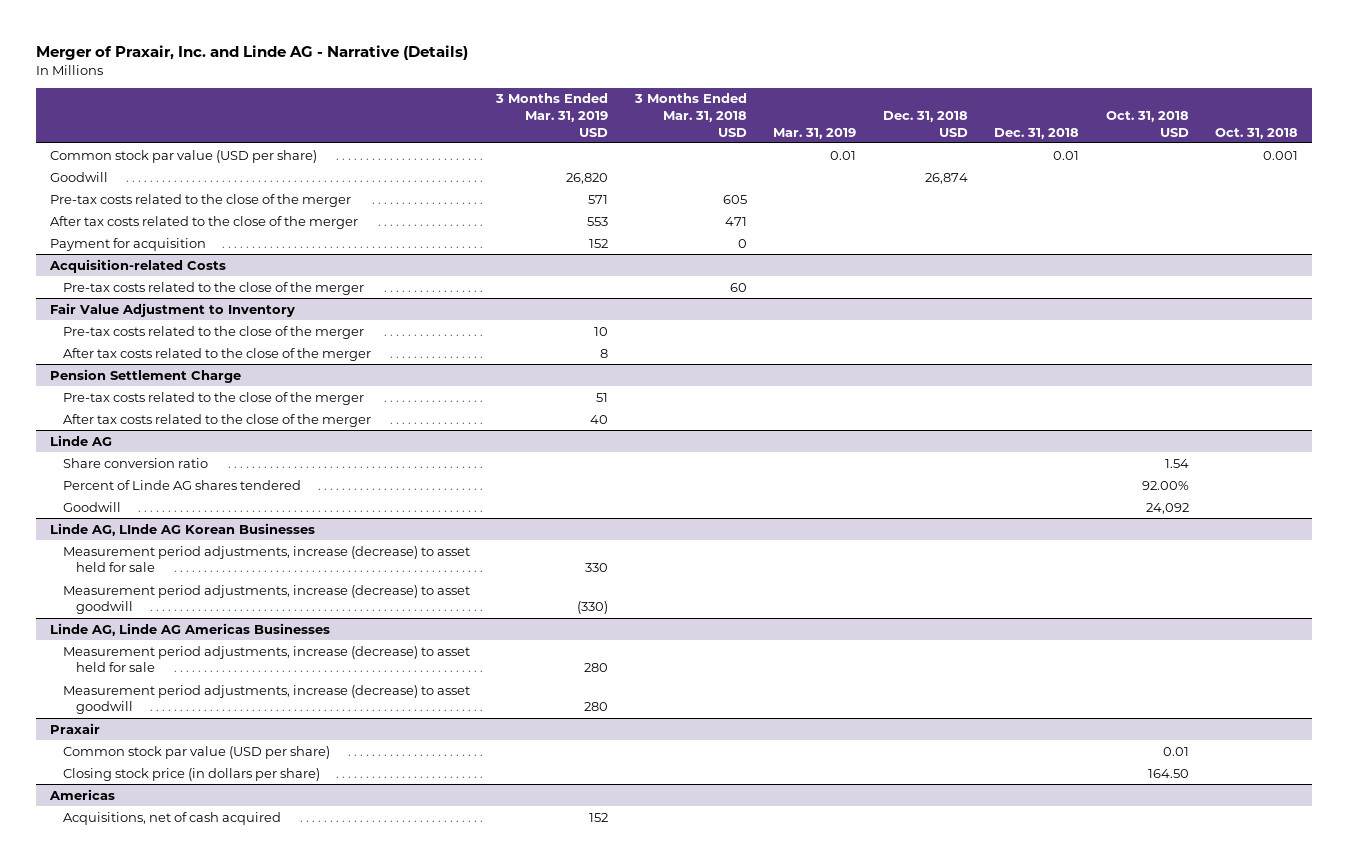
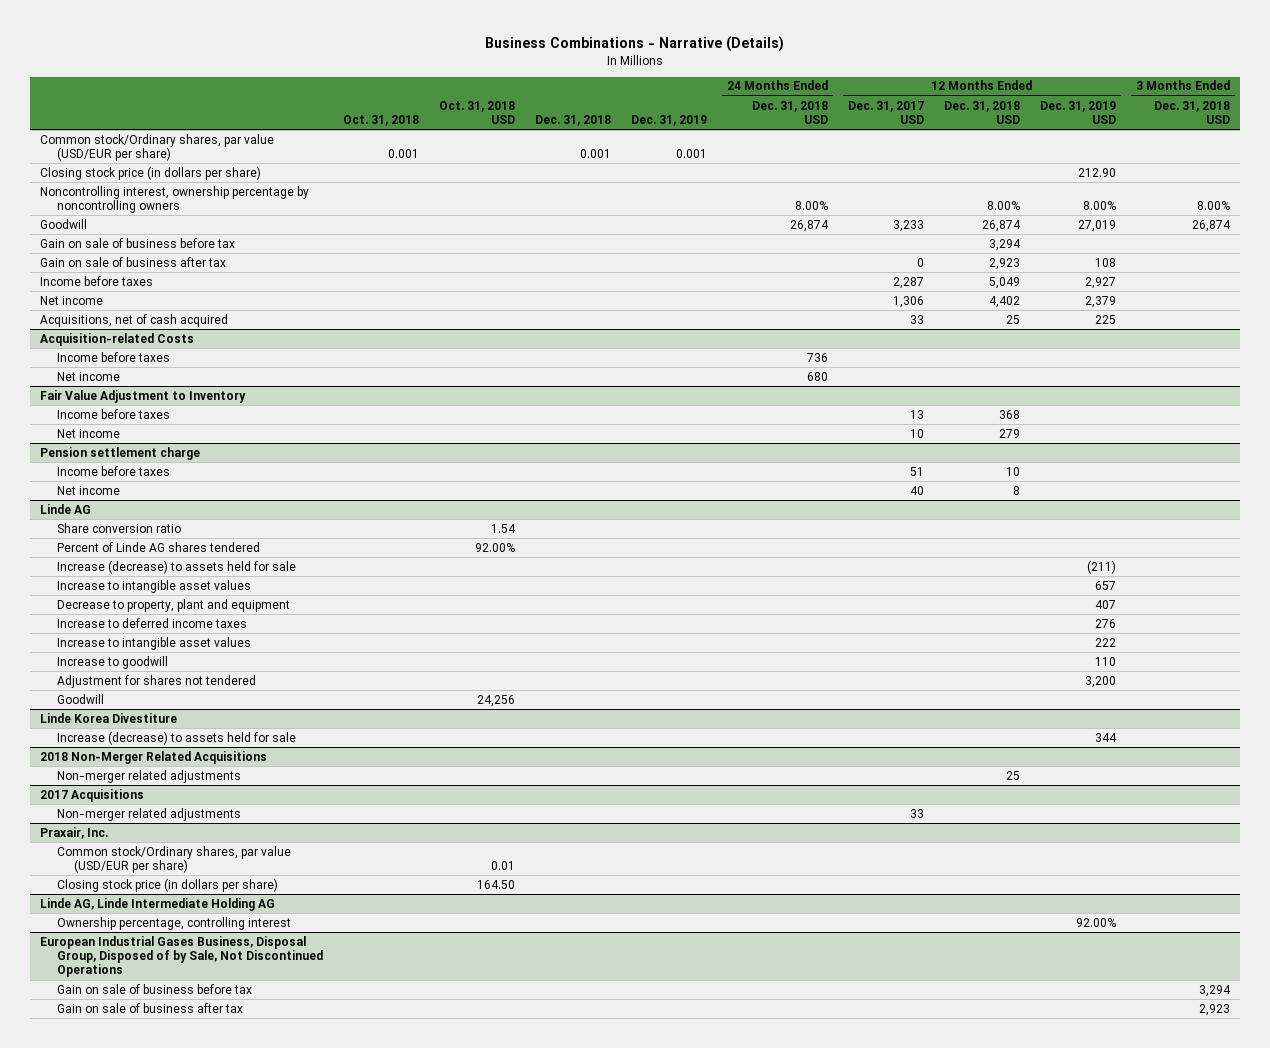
- Merger of Praxair, Inc. and Linde AG - Narrative (Details)
+ Business Combinations - Narrative (Details)
- | 3 Months Ended Mar. 31, 2019 USD | 3 Months Ended Mar. 31, 2018 USD | Mar. 31, 2019 | Dec. 31, 2018 USD | Dec. 31, 2018 | Oct. 31, 2018 USD | Oct. 31, 2018
+ | Oct. 31, 2018 | Oct. 31, 2018 USD | Dec. 31, 2018 | Dec. 31, 2019 | 24 Months Ended Dec. 31, 2018 USD | 12 Months Ended Dec. 31, 2017 USD | 12 Months Ended Dec. 31, 2018 USD | 12 Months Ended Dec. 31, 2019 USD | 3 Months Ended Dec. 31, 2018 USD
- Common stock par value (USD per share) | | | 0.01 | | 0.01 | | 0.001
+ Common stock/Ordinary shares, par value (USD/EUR per share) | 0.001 | | 0.001 | 0.001 | | | | |
+ Closing stock price (in dollars per share) | | | | | | | | 212.90 |
+ Noncontrolling interest, ownership percentage by noncontrolling owners | | | | | 8.00% | | 8.00% | 8.00% | 8.00%
- Pre-tax costs related to the close of the merger | 571 | 605 | | | | |
- After tax costs related to the close of the merger | 553 | 471 | | | | |
- Payment for acquisition | 152 | 0 | | | | |
+ Gain on sale of business before tax | | | | | | | 3,294 | |
+ Gain on sale of business after tax | | | | | | 0 | 2,923 | 108 |
+ Income before taxes | | | | | | 2,287 | 5,049 | 2,927 |
+ Net income | | | | | | 1,306 | 4,402 | 2,379 |
+ Acquisitions, net of cash acquired | | | | | | 33 | 25 | 225 |
@ Acquisition-related Costs
- Pre-tax costs related to the close of the merger | | 60 | | | | |
+ Income before taxes | | | | | 736 | | | |
+ Net income | | | | | 680 | | | |
@ Fair Value Adjustment to Inventory
- Pre-tax costs related to the close of the merger | 10 | | | | | |
- After tax costs related to the close of the merger | 8 | | | | | |
- Pension Settlement Charge
- Pre-tax costs related to the close of the merger | 51 | | | | | |
- After tax costs related to the close of the merger | 40 | | | | | |
@ Fair Value Adjustment to Inventory
+ Income before taxes | | | | | | 13 | 368 | |
+ Net income | | | | | | 10 | 279 | |
+ Pension settlement charge
+ Income before taxes | | | | | | 51 | 10 | |
+ Net income | | | | | | 40 | 8 | |
@ Linde AG
- Goodwill | | | | | | 24,092 |
- Linde AG, LInde AG Korean Businesses
- Measurement period adjustments, increase (decrease) to asset held for sale | 330 | | | | | |
- Measurement period adjustments, increase (decrease) to asset goodwill | (330) | | | | | |
- Linde AG, Linde AG Americas Businesses
- Measurement period adjustments, increase (decrease) to asset held for sale | 280 | | | | | |
- Measurement period adjustments, increase (decrease) to asset goodwill | 280 | | | | | |
- Praxair
- Common stock par value (USD per share) | | | | | | 0.01 |
@ Linde AG
+ Increase (decrease) to assets held for sale | | | | | | | | (211) |
+ Increase to intangible asset values | | | | | | | | 657 |
+ Decrease to property, plant and equipment | | | | | | | | 407 |
+ Increase to deferred income taxes | | | | | | | | 276 |
+ Increase to intangible asset values | | | | | | | | 222 |
+ Increase to goodwill | | | | | | | | 110 |
+ Adjustment for shares not tendered | | | | | | | | 3,200 |
+ Goodwill | | 24,256 | | | | | | |
+ Linde Korea Divestiture
+ Increase (decrease) to assets held for sale | | | | | | | | 344 |
+ 2018 Non-Merger Related Acquisitions
+ Non-merger related adjustments | | | | | | | 25 | |
+ 2017 Acquisitions
+ Non-merger related adjustments | | | | | | 33 | | |
+ Praxair, Inc.
+ Common stock/Ordinary shares, par value (USD/EUR per share) | | 0.01 | | | | | | |
- Americas
- Acquisitions, net of cash acquired | 152 | | | | | |
+ Linde AG, Linde Intermediate Holding AG
+ Ownership percentage, controlling interest | | | | | | | | 92.00% |
+ European Industrial Gases Business, Disposal Group, Disposed of by Sale, Not Discontinued Operations
+ Gain on sale of business before tax | | | | | | | | | 3,294
+ Gain on sale of business after tax | | | | | | | | | 2,923

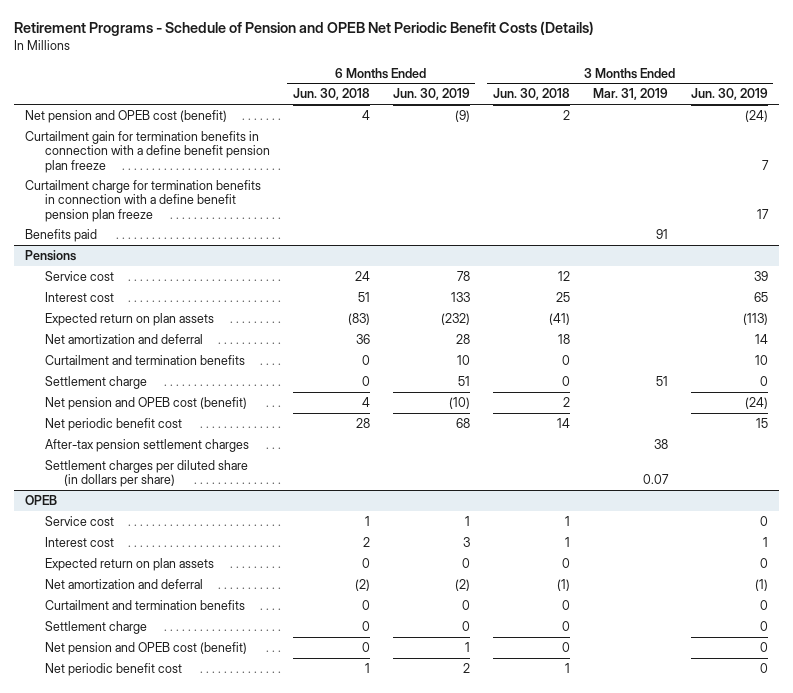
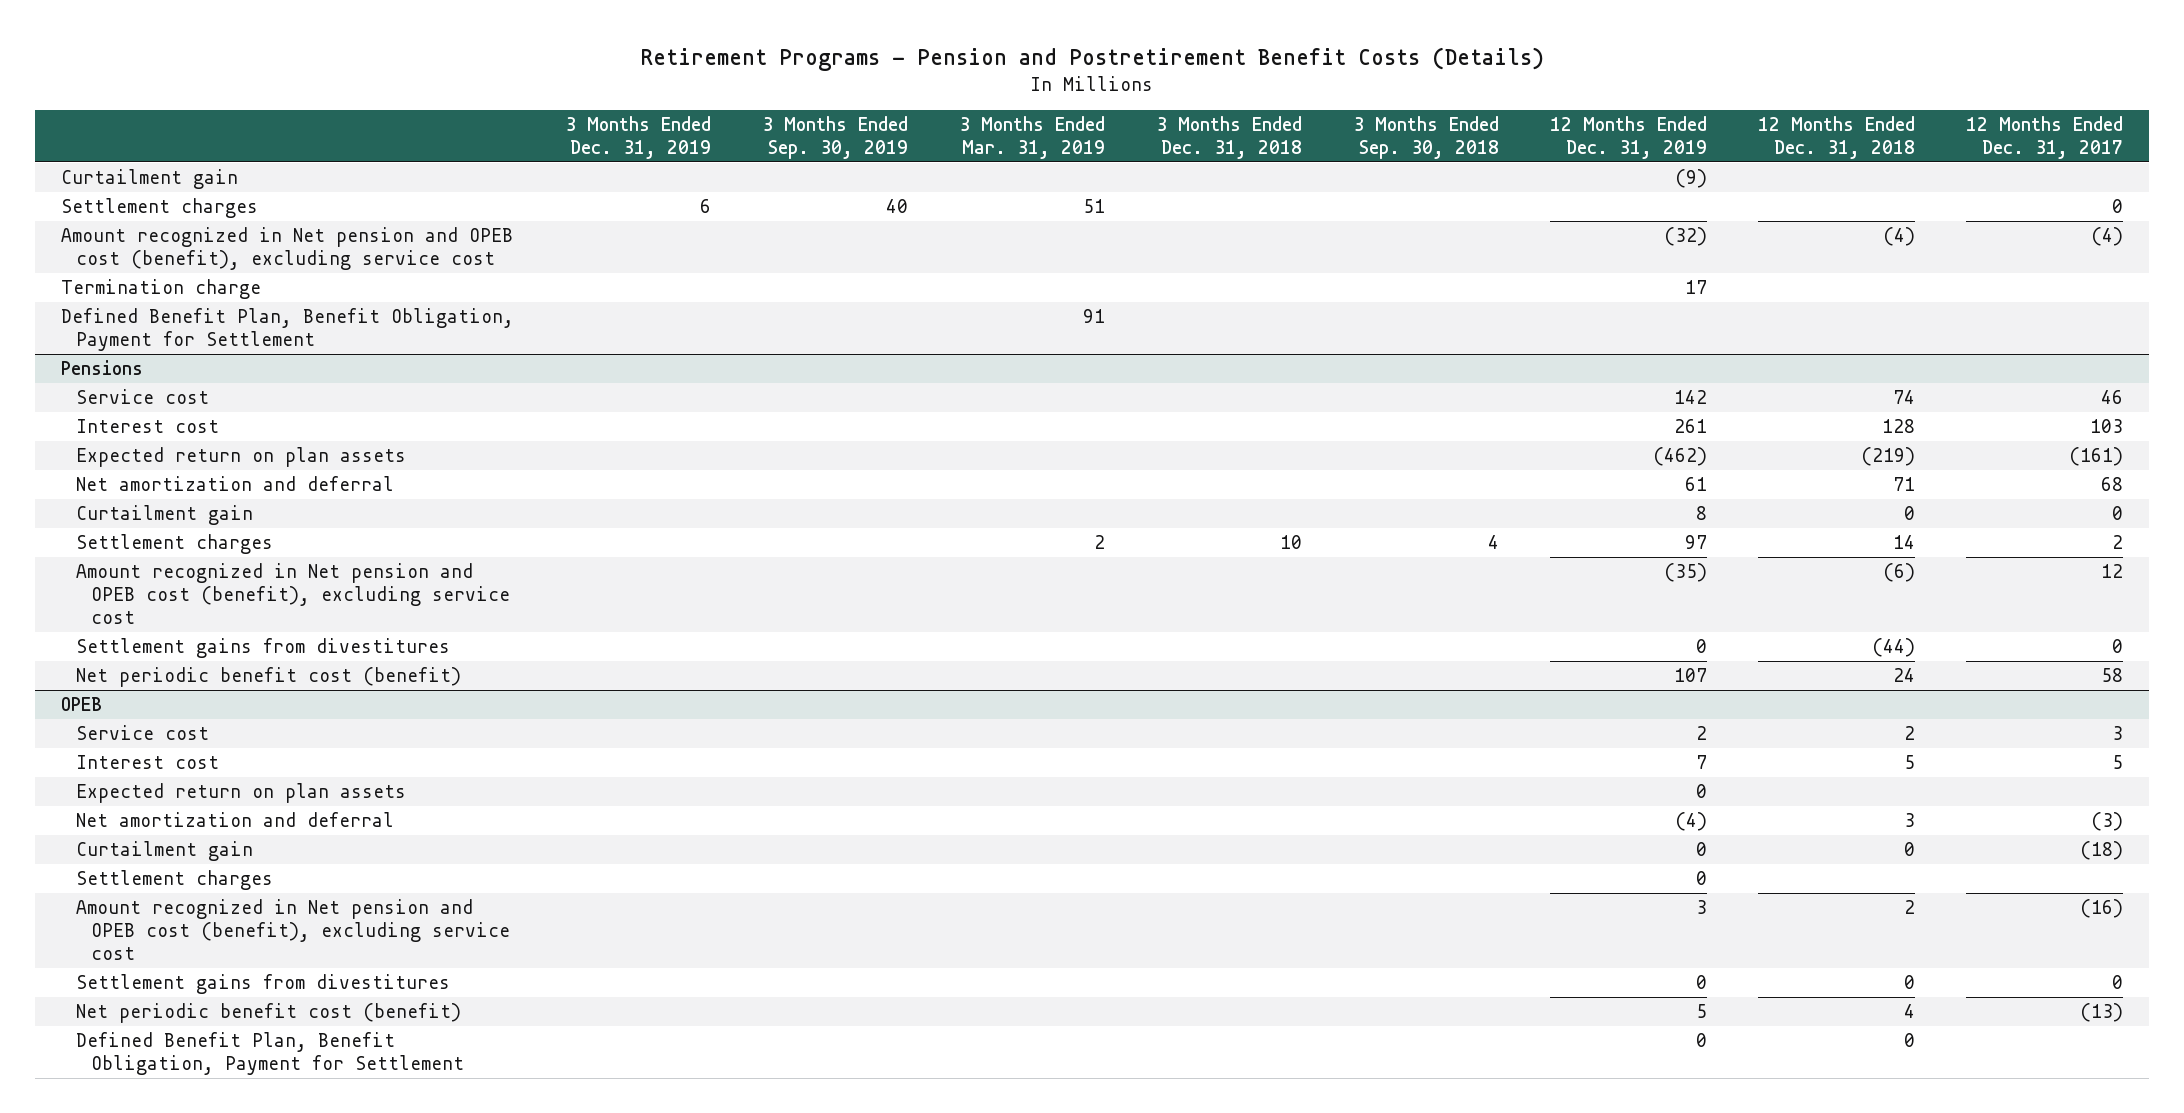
- Retirement Programs - Schedule of Pension and OPEB Net Periodic Benefit Costs (Details)
+ Retirement Programs - Pension and Postretirement Benefit Costs (Details)
- | 6 Months Ended Jun. 30, 2018 | 6 Months Ended Jun. 30, 2019 | 3 Months Ended Jun. 30, 2018 | 3 Months Ended Mar. 31, 2019 | 3 Months Ended Jun. 30, 2019
+ | 3 Months Ended Dec. 31, 2019 | 3 Months Ended Sep. 30, 2019 | 3 Months Ended Mar. 31, 2019 | 3 Months Ended Dec. 31, 2018 | 3 Months Ended Sep. 30, 2018 | 12 Months Ended Dec. 31, 2019 | 12 Months Ended Dec. 31, 2018 | 12 Months Ended Dec. 31, 2017
- Net pension and OPEB cost (benefit) | 4 | (9) | 2 | | (24)
- Curtailment gain for termination benefits in connection with a define benefit pension plan freeze | | | | | 7
- Curtailment charge for termination benefits in connection with a define benefit pension plan freeze | | | | | 17
- Benefits paid | | | | 91 |
+ Curtailment gain | | | | | | (9) | |
+ Settlement charges | 6 | 40 | 51 | | | | | 0
+ Amount recognized in Net pension and OPEB cost (benefit), excluding service cost | | | | | | (32) | (4) | (4)
+ Termination charge | | | | | | 17 | |
+ Defined Benefit Plan, Benefit Obligation, Payment for Settlement | | | 91 | | | | |
@ Pensions
- Curtailment and termination benefits | 0 | 10 | 0 | | 10
- Settlement charge | 0 | 51 | 0 | 51 | 0
- Net pension and OPEB cost (benefit) | 4 | (10) | 2 | | (24)
- Net periodic benefit cost | 28 | 68 | 14 | | 15
- After-tax pension settlement charges | | | | 38 |
- Settlement charges per diluted share (in dollars per share) | | | | 0.07 |
+ Curtailment gain | | | | | | 8 | 0 | 0
+ Settlement charges | | | 2 | 10 | 4 | 97 | 14 | 2
+ Amount recognized in Net pension and OPEB cost (benefit), excluding service cost | | | | | | (35) | (6) | 12
+ Settlement gains from divestitures | | | | | | 0 | (44) | 0
+ Net periodic benefit cost (benefit) | | | | | | 107 | 24 | 58
@ OPEB
- Curtailment and termination benefits | 0 | 0 | 0 | | 0
- Settlement charge | 0 | 0 | 0 | | 0
- Net pension and OPEB cost (benefit) | 0 | 1 | 0 | | 0
- Net periodic benefit cost | 1 | 2 | 1 | | 0
+ Curtailment gain | | | | | | 0 | 0 | (18)
+ Settlement charges | | | | | | 0 | |
+ Amount recognized in Net pension and OPEB cost (benefit), excluding service cost | | | | | | 3 | 2 | (16)
+ Settlement gains from divestitures | | | | | | 0 | 0 | 0
+ Net periodic benefit cost (benefit) | | | | | | 5 | 4 | (13)
+ Defined Benefit Plan, Benefit Obligation, Payment for Settlement | | | | | | 0 | 0 |

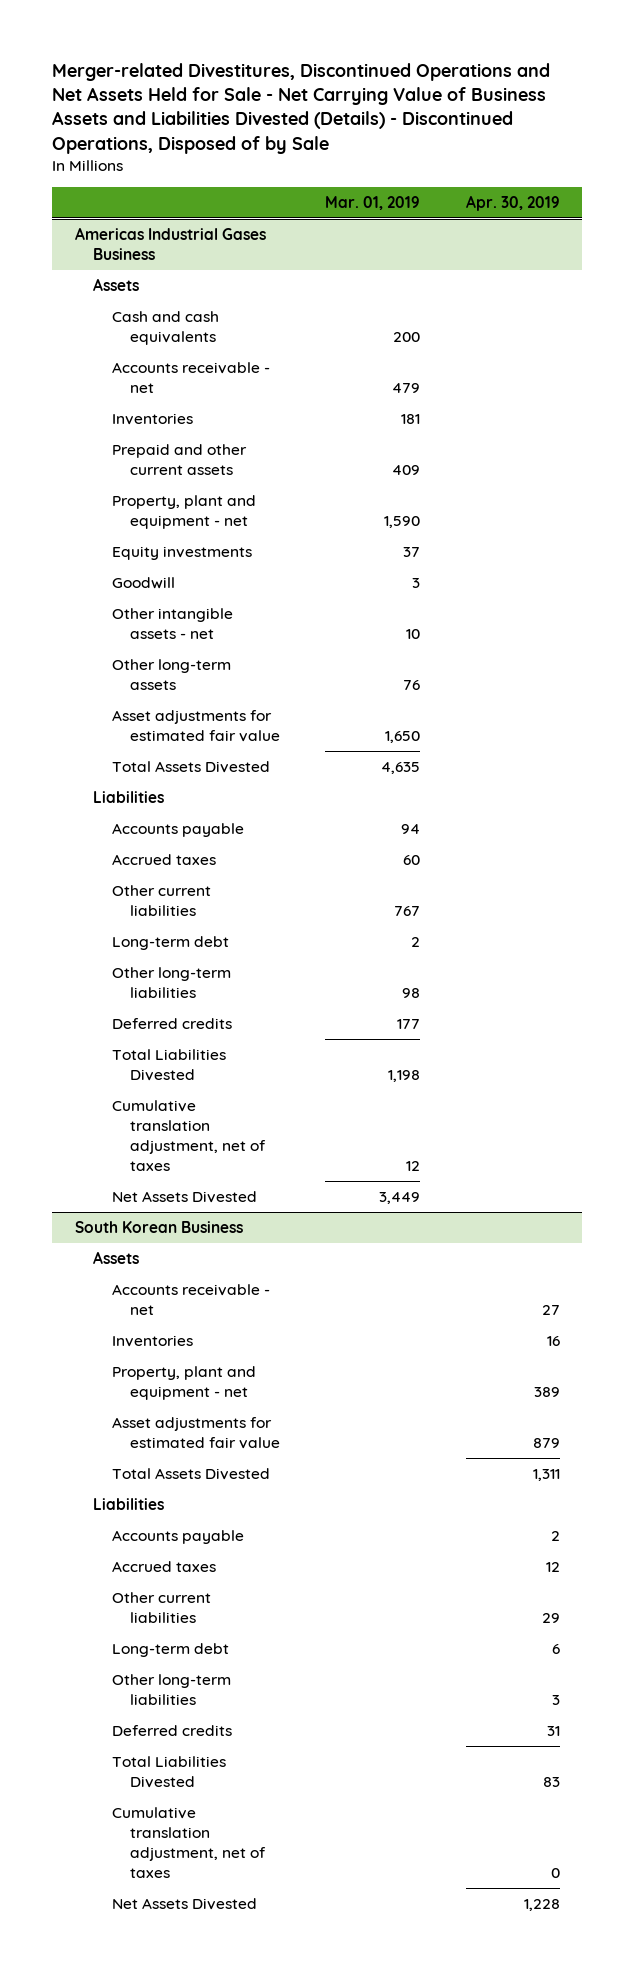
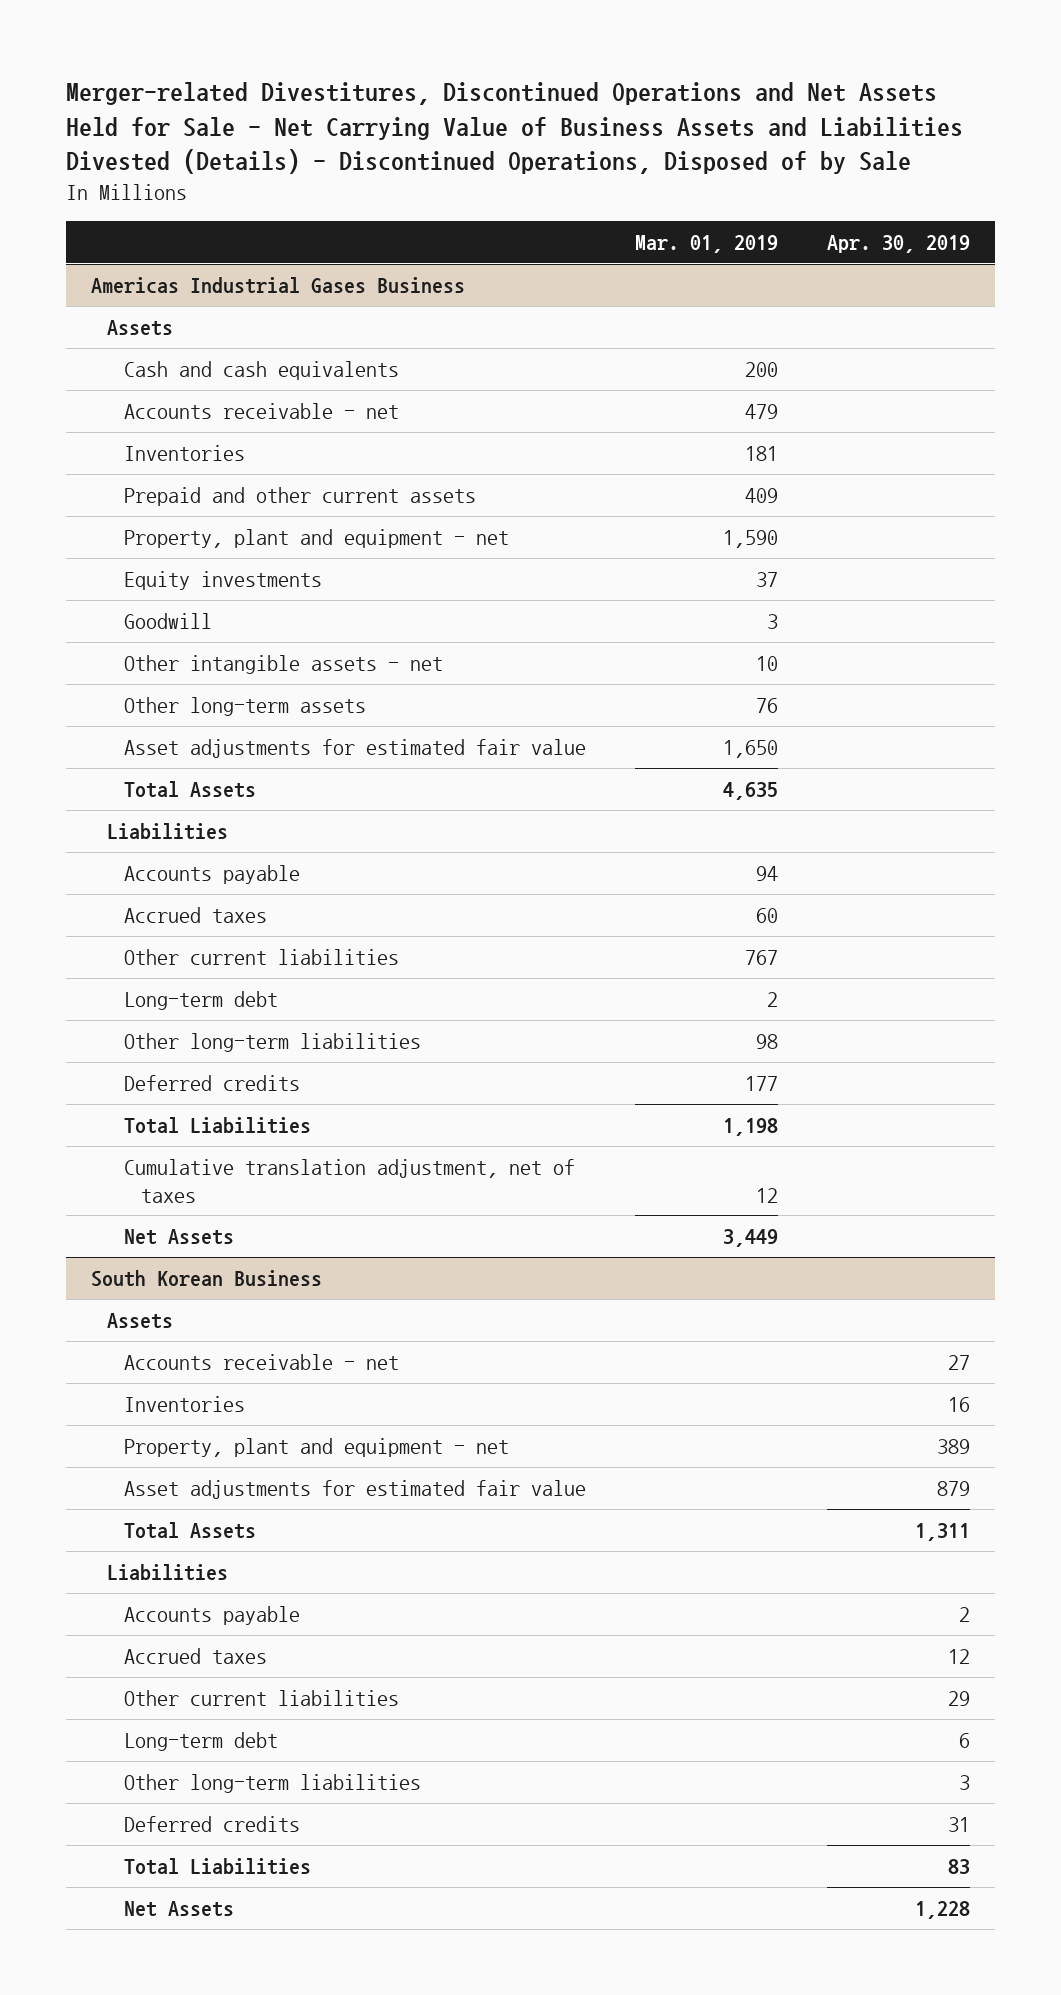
@ Americas Industrial Gases Business
- Total Assets Divested | 4,635 |
+ Total Assets | 4,635 |
- Total Liabilities Divested | 1,198 |
+ Total Liabilities | 1,198 |
- Net Assets Divested | 3,449 |
+ Net Assets | 3,449 |
@ South Korean Business
- Total Assets Divested | | 1,311
+ Total Assets | | 1,311
- Total Liabilities Divested | | 83
- Cumulative translation adjustment, net of taxes | | 0
- Net Assets Divested | | 1,228
+ Total Liabilities | | 83
+ Net Assets | | 1,228

